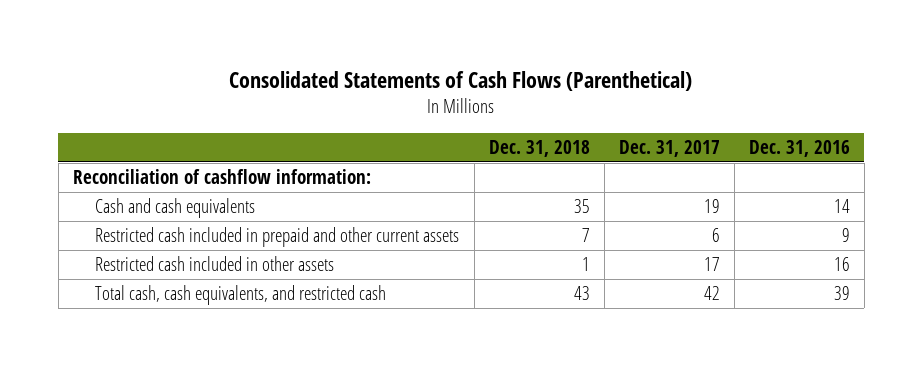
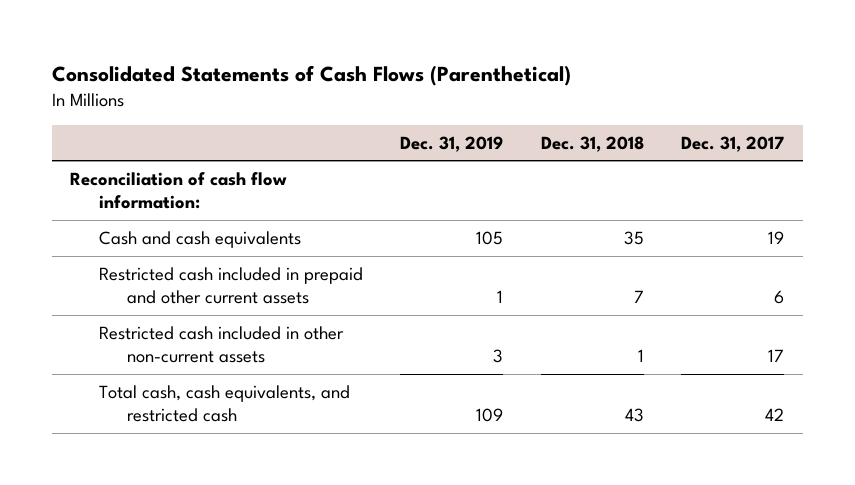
- | Dec. 31, 2018 | Dec. 31, 2017 | Dec. 31, 2016
+ | Dec. 31, 2019 | Dec. 31, 2018 | Dec. 31, 2017
- Reconciliation of cashflow information:
+ Reconciliation of cash flow information:
- Restricted cash included in other assets | 1 | 17 | 16
+ Restricted cash included in other non-current assets | 3 | 1 | 17

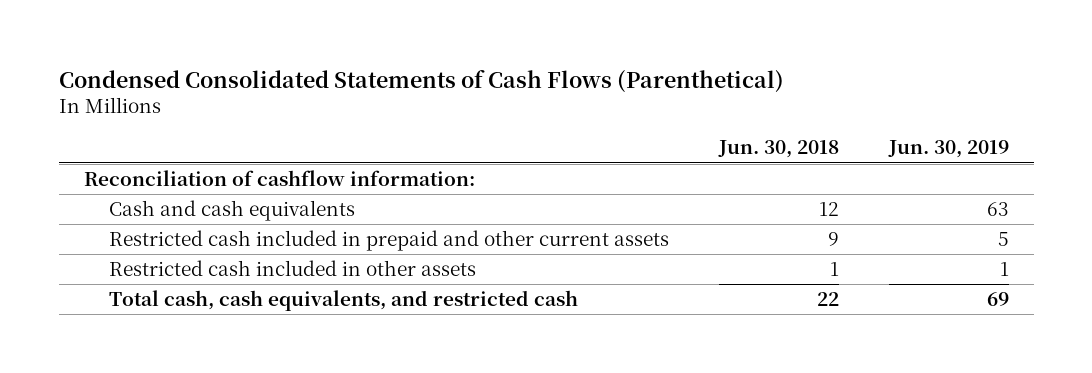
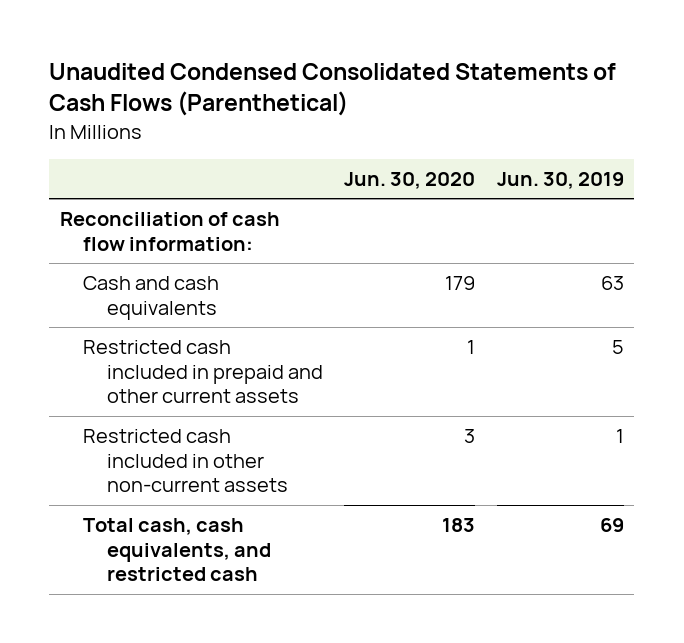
- Condensed Consolidated Statements of Cash Flows (Parenthetical)
+ Unaudited Condensed Consolidated Statements of Cash Flows (Parenthetical)
- | Jun. 30, 2018 | Jun. 30, 2019
+ | Jun. 30, 2020 | Jun. 30, 2019
- Reconciliation of cashflow information:
+ Reconciliation of cash flow information:
- Restricted cash included in other assets | 1 | 1
+ Restricted cash included in other non-current assets | 3 | 1

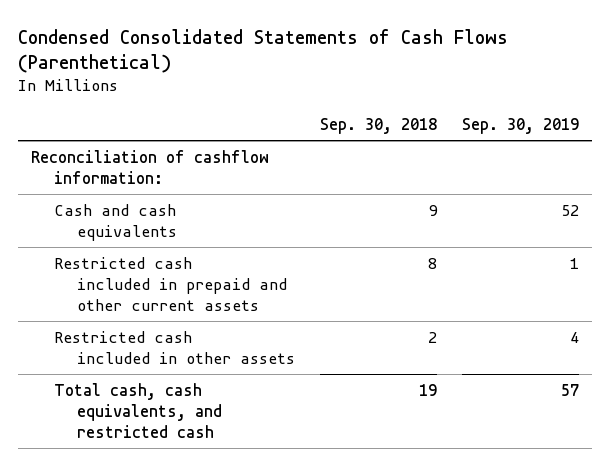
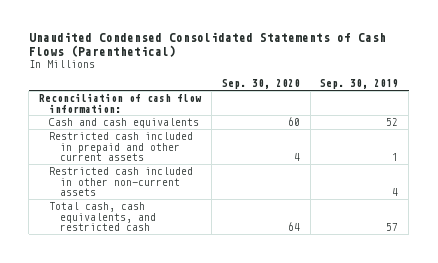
- Condensed Consolidated Statements of Cash Flows (Parenthetical)
+ Unaudited Condensed Consolidated Statements of Cash Flows (Parenthetical)
- | Sep. 30, 2018 | Sep. 30, 2019
+ | Sep. 30, 2020 | Sep. 30, 2019
- Reconciliation of cashflow information:
+ Reconciliation of cash flow information:
- Restricted cash included in other assets | 2 | 4
+ Restricted cash included in other non-current assets | | 4

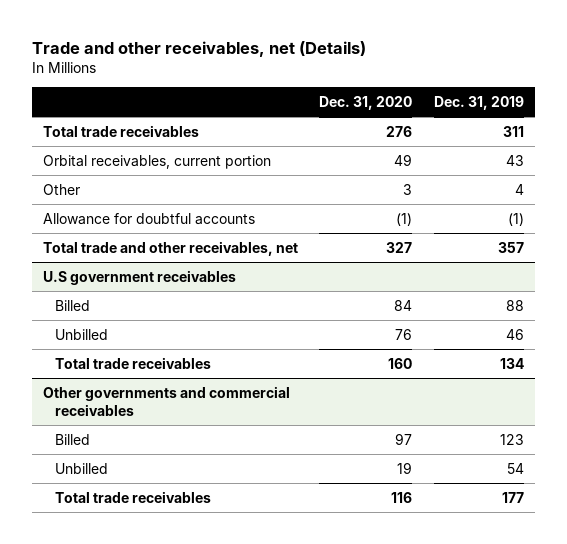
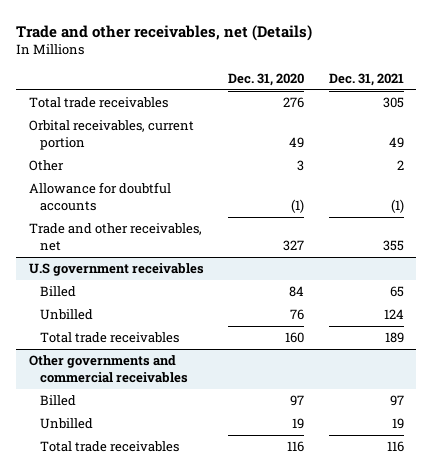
- | Dec. 31, 2020 | Dec. 31, 2019
+ | Dec. 31, 2020 | Dec. 31, 2021
- Total trade and other receivables, net | 327 | 357
+ Trade and other receivables, net | 327 | 355

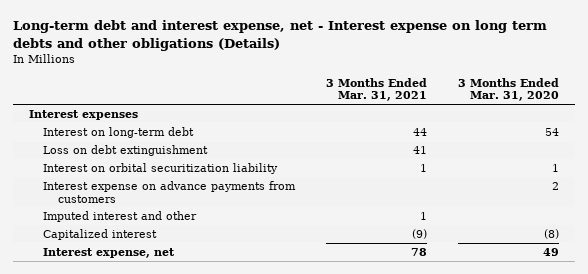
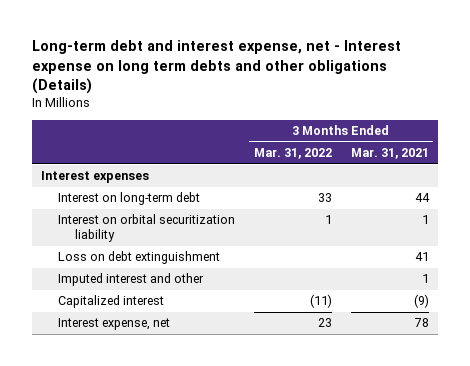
- | 3 Months Ended Mar. 31, 2021 | 3 Months Ended Mar. 31, 2020
+ | 3 Months Ended Mar. 31, 2022 | 3 Months Ended Mar. 31, 2021
- Interest expense on advance payments from customers | | 2
moved down: Loss on debt extinguishment | | 41

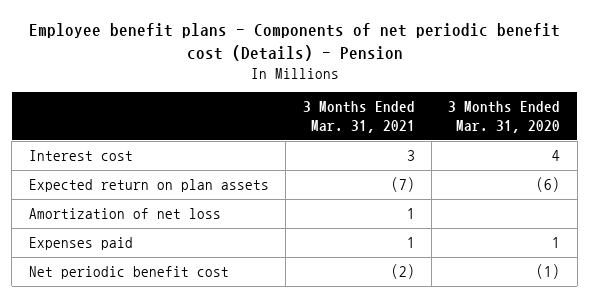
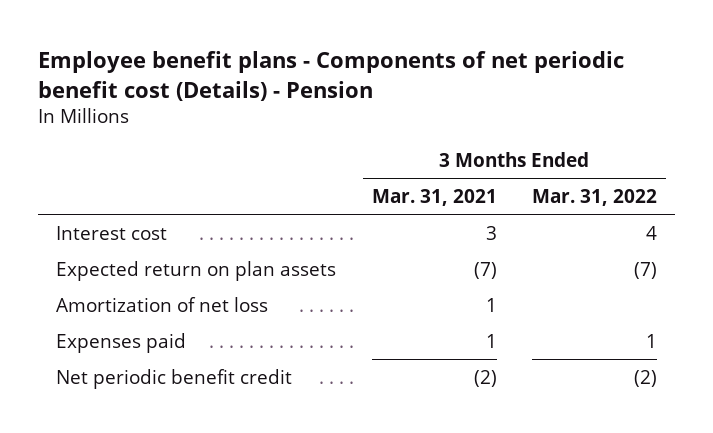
- | 3 Months Ended Mar. 31, 2021 | 3 Months Ended Mar. 31, 2020
+ | 3 Months Ended Mar. 31, 2021 | 3 Months Ended Mar. 31, 2022
- Net periodic benefit cost | (2) | (1)
+ Net periodic benefit credit | (2) | (2)

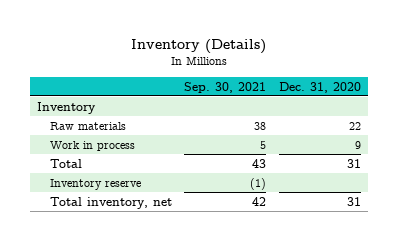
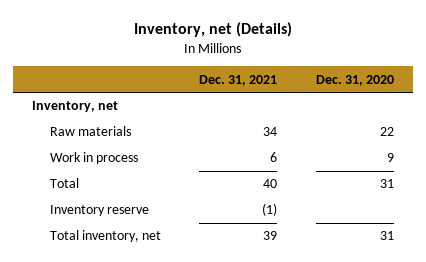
- Inventory (Details)
+ Inventory, net (Details)
- | Sep. 30, 2021 | Dec. 31, 2020
+ | Dec. 31, 2021 | Dec. 31, 2020
- Inventory
+ Inventory, net

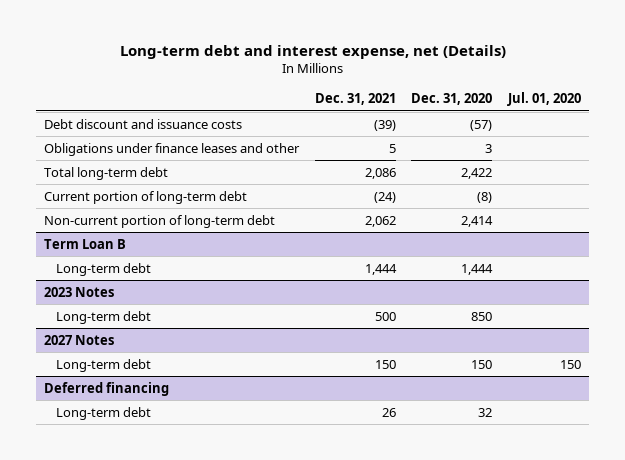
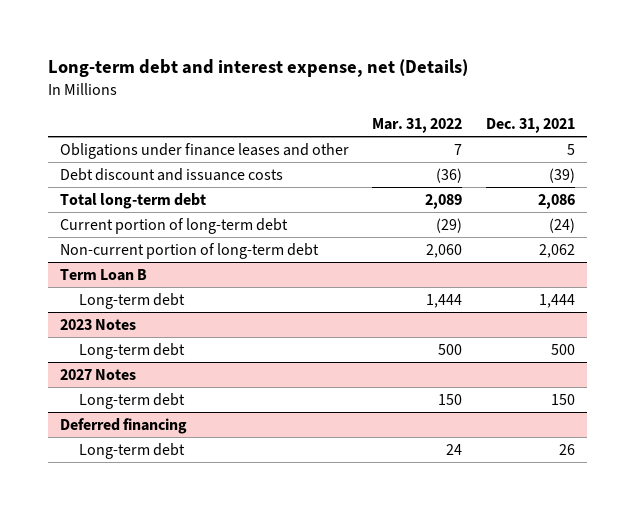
- | Dec. 31, 2021 | Dec. 31, 2020 | Jul. 01, 2020
+ | Mar. 31, 2022 | Dec. 31, 2021
moved down: Debt discount and issuance costs | (36) | (39)

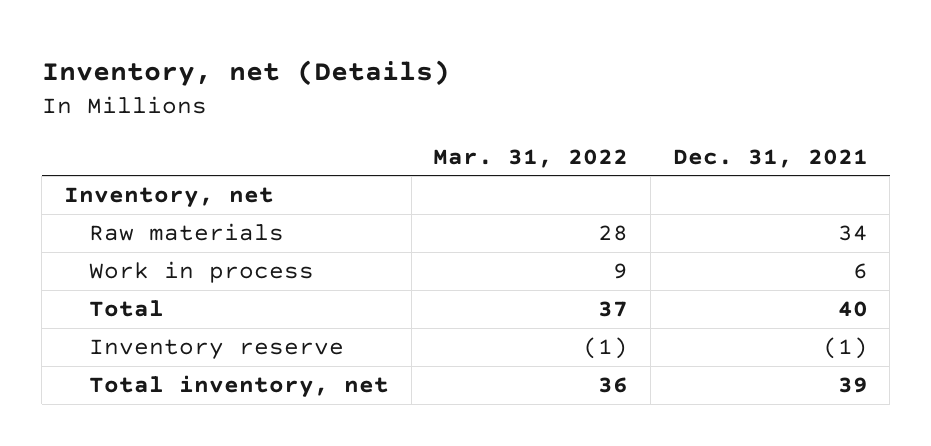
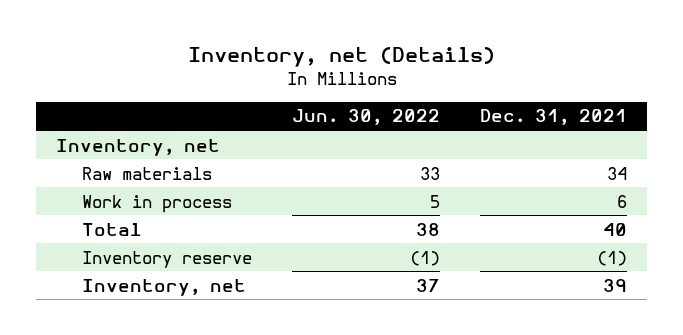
- | Mar. 31, 2022 | Dec. 31, 2021
+ | Jun. 30, 2022 | Dec. 31, 2021
- Total inventory, net | 36 | 39
+ Inventory, net | 37 | 39

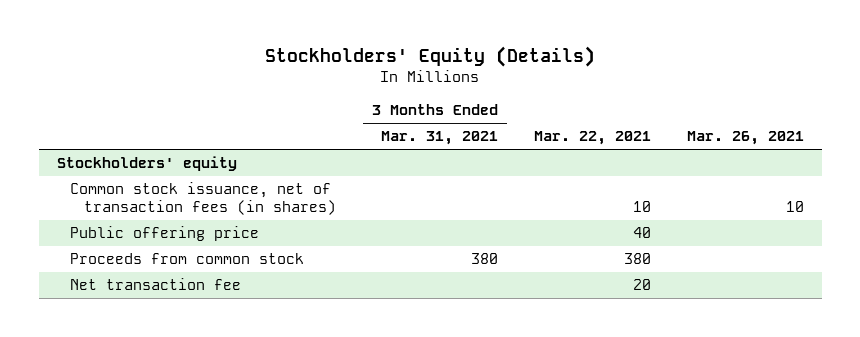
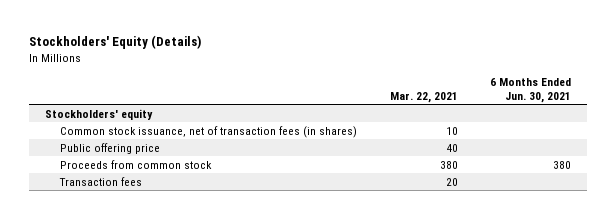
- | 3 Months Ended Mar. 31, 2021 | Mar. 22, 2021 | Mar. 26, 2021
+ | Mar. 22, 2021 | 6 Months Ended Jun. 30, 2021
- Net transaction fee | | 20 |
+ Transaction fees | 20 |

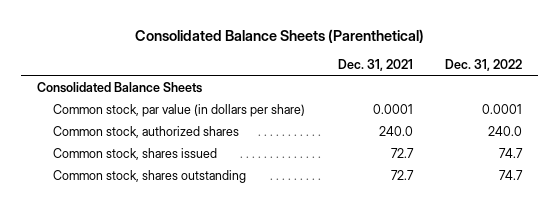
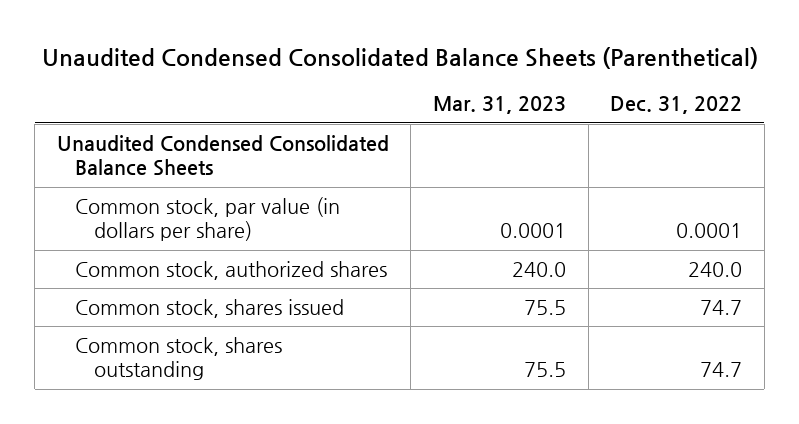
- Consolidated Balance Sheets (Parenthetical)
+ Unaudited Condensed Consolidated Balance Sheets (Parenthetical)
- | Dec. 31, 2021 | Dec. 31, 2022
+ | Mar. 31, 2023 | Dec. 31, 2022
- Consolidated Balance Sheets
+ Unaudited Condensed Consolidated Balance Sheets

